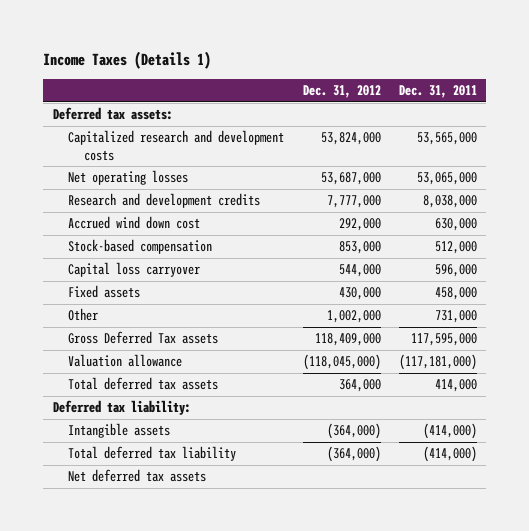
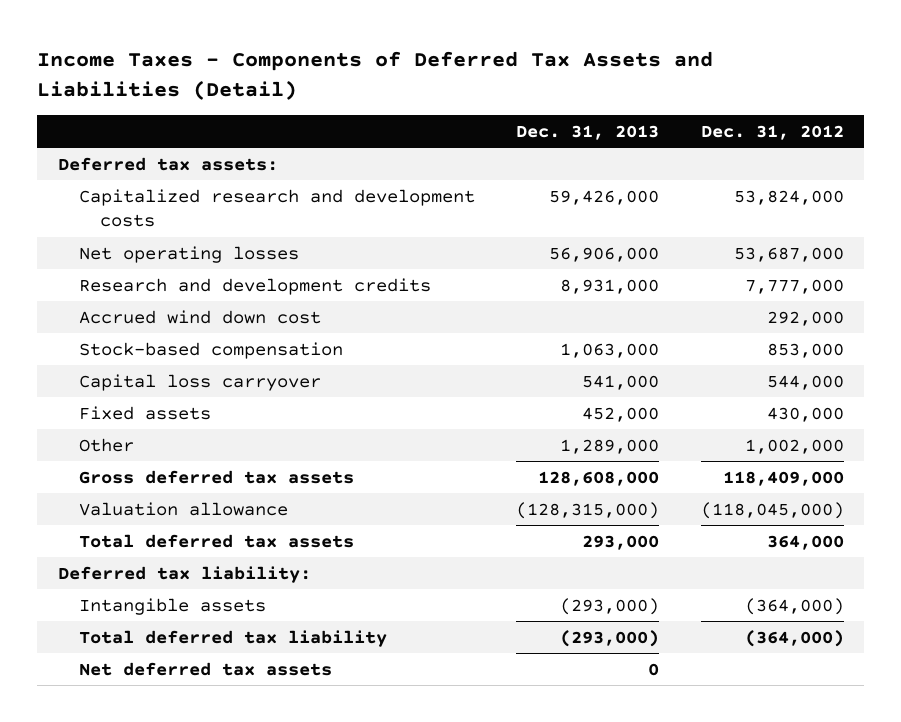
- Income Taxes (Details 1)
+ Income Taxes - Components of Deferred Tax Assets and Liabilities (Detail)
- | Dec. 31, 2012 | Dec. 31, 2011
+ | Dec. 31, 2013 | Dec. 31, 2012
- Gross Deferred Tax assets | 118,409,000 | 117,595,000
+ Gross deferred tax assets | 128,608,000 | 118,409,000

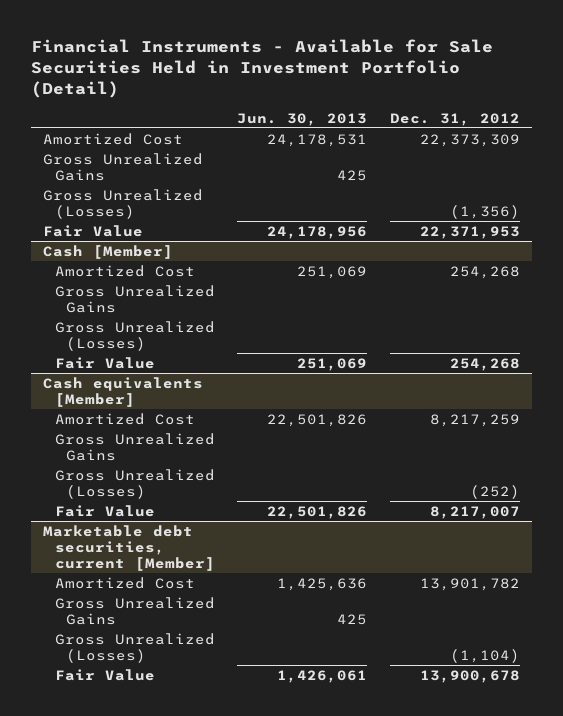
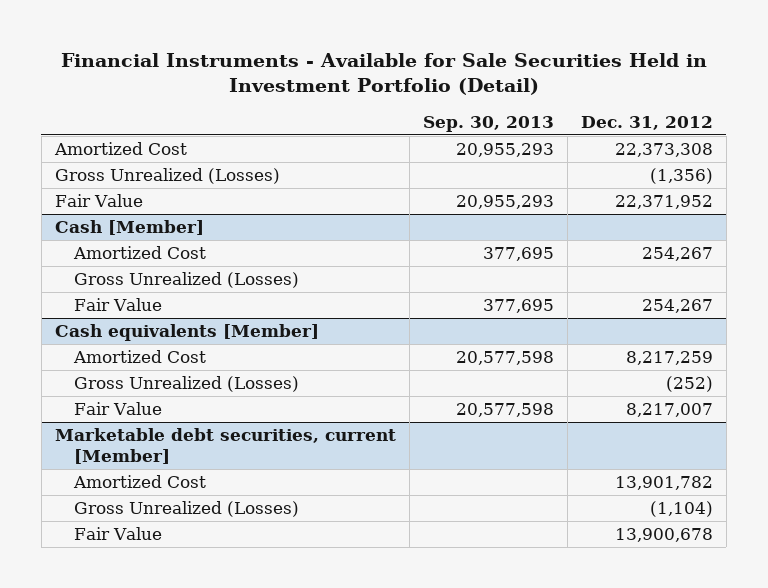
- | Jun. 30, 2013 | Dec. 31, 2012
+ | Sep. 30, 2013 | Dec. 31, 2012
- Amortized Cost | 24,178,531 | 22,373,309
- Gross Unrealized Gains | 425 |
+ Amortized Cost | 20,955,293 | 22,373,308
- Fair Value | 24,178,956 | 22,371,953
+ Fair Value | 20,955,293 | 22,371,952
@ Cash [Member]
- Amortized Cost | 251,069 | 254,268
- Gross Unrealized Gains
+ Amortized Cost | 377,695 | 254,267
- Fair Value | 251,069 | 254,268
+ Fair Value | 377,695 | 254,267
@ Cash equivalents [Member]
- Gross Unrealized Gains
@ Marketable debt securities, current [Member]
- Gross Unrealized Gains | 425 |

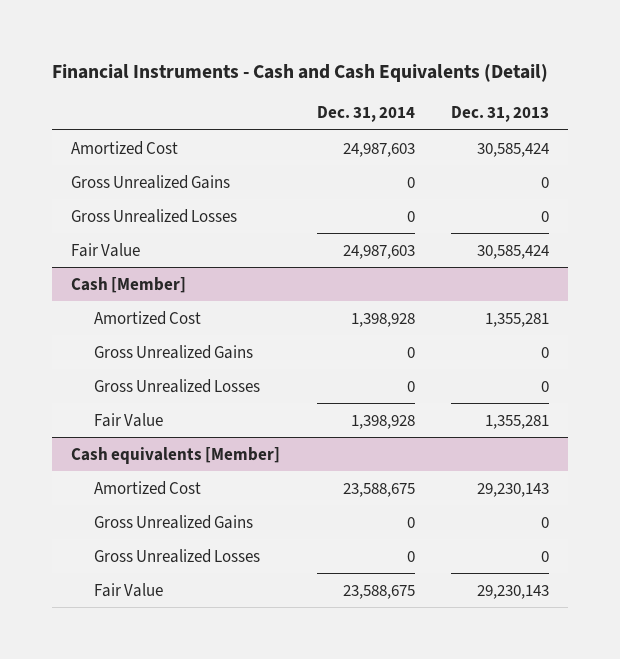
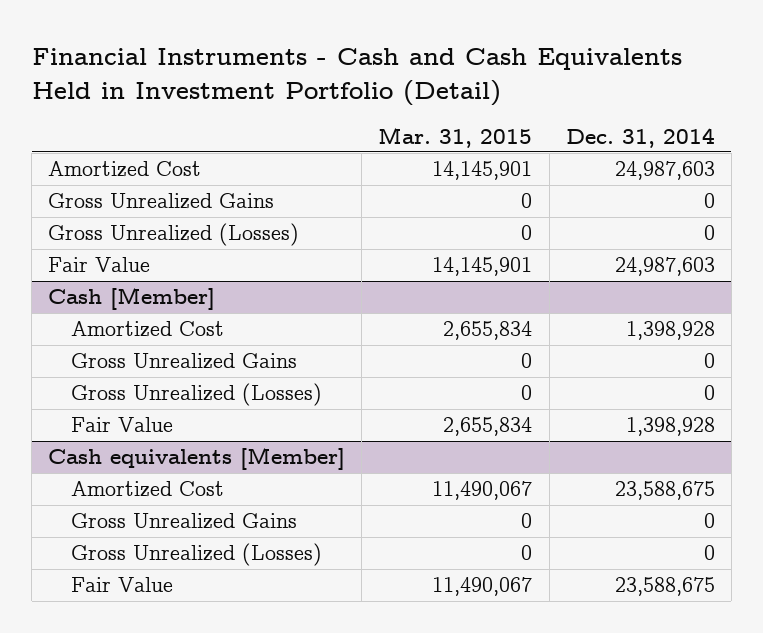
- Financial Instruments - Cash and Cash Equivalents (Detail)
+ Financial Instruments - Cash and Cash Equivalents Held in Investment Portfolio (Detail)
- | Dec. 31, 2014 | Dec. 31, 2013
+ | Mar. 31, 2015 | Dec. 31, 2014
- Gross Unrealized Losses | 0 | 0
+ Gross Unrealized (Losses) | 0 | 0
@ Cash [Member]
- Gross Unrealized Losses | 0 | 0
+ Gross Unrealized (Losses) | 0 | 0
@ Cash equivalents [Member]
- Gross Unrealized Losses | 0 | 0
+ Gross Unrealized (Losses) | 0 | 0

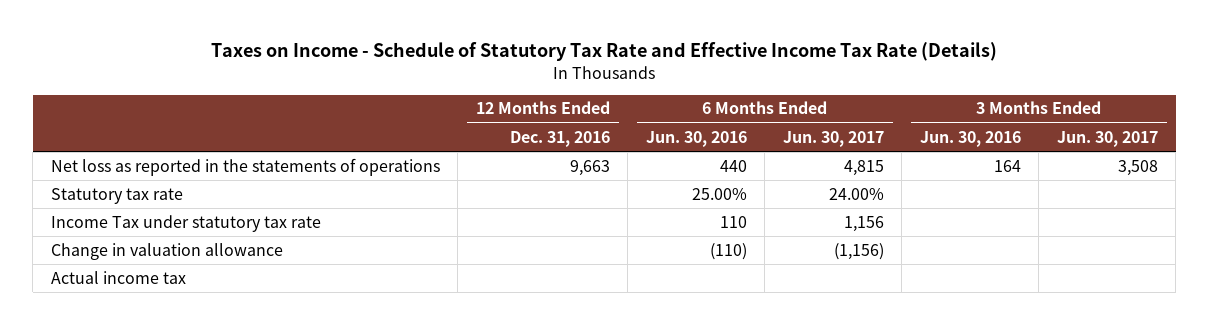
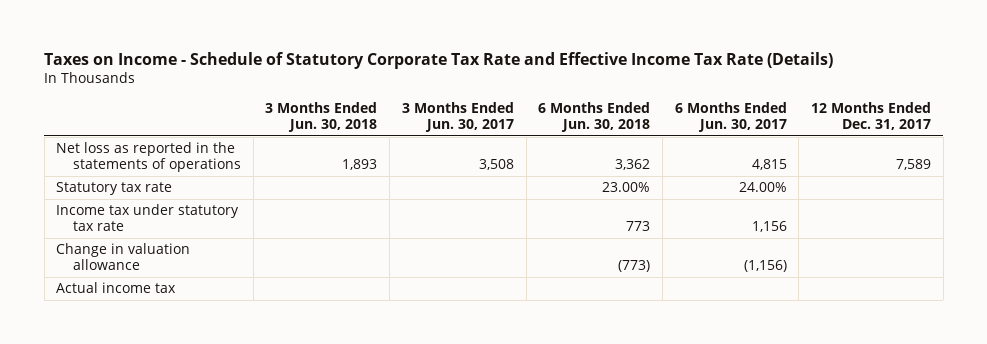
- Taxes on Income - Schedule of Statutory Tax Rate and Effective Income Tax Rate (Details)
+ Taxes on Income - Schedule of Statutory Corporate Tax Rate and Effective Income Tax Rate (Details)
- | 12 Months Ended Dec. 31, 2016 | 6 Months Ended Jun. 30, 2016 | 6 Months Ended Jun. 30, 2017 | 3 Months Ended Jun. 30, 2016 | 3 Months Ended Jun. 30, 2017
+ | 3 Months Ended Jun. 30, 2018 | 3 Months Ended Jun. 30, 2017 | 6 Months Ended Jun. 30, 2018 | 6 Months Ended Jun. 30, 2017 | 12 Months Ended Dec. 31, 2017
- Income Tax under statutory tax rate | | 110 | 1,156 | |
+ Income tax under statutory tax rate | | | 773 | 1,156 |

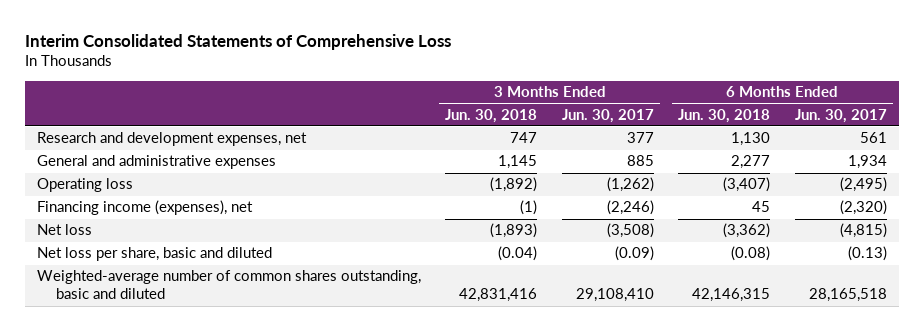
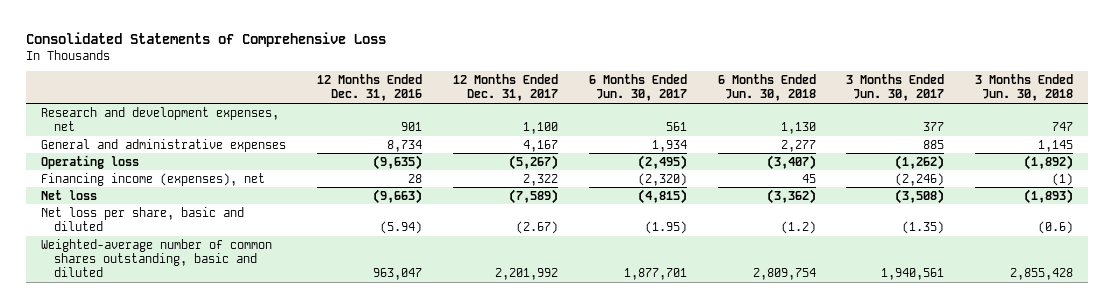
- Interim Consolidated Statements of Comprehensive Loss
+ Consolidated Statements of Comprehensive Loss
- | 3 Months Ended Jun. 30, 2018 | 3 Months Ended Jun. 30, 2017 | 6 Months Ended Jun. 30, 2018 | 6 Months Ended Jun. 30, 2017
+ | 12 Months Ended Dec. 31, 2016 | 12 Months Ended Dec. 31, 2017 | 6 Months Ended Jun. 30, 2017 | 6 Months Ended Jun. 30, 2018 | 3 Months Ended Jun. 30, 2017 | 3 Months Ended Jun. 30, 2018
- Net loss per share, basic and diluted | (0.04) | (0.09) | (0.08) | (0.13)
- Weighted-average number of common shares outstanding, basic and diluted | 42,831,416 | 29,108,410 | 42,146,315 | 28,165,518
+ Net loss per share, basic and diluted | (5.94) | (2.67) | (1.95) | (1.2) | (1.35) | (0.6)
+ Weighted-average number of common shares outstanding, basic and diluted | 963,047 | 2,201,992 | 1,877,701 | 2,809,754 | 1,940,561 | 2,855,428

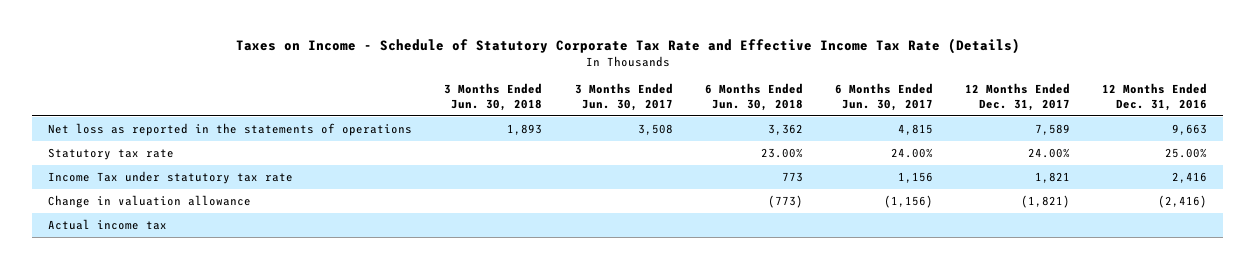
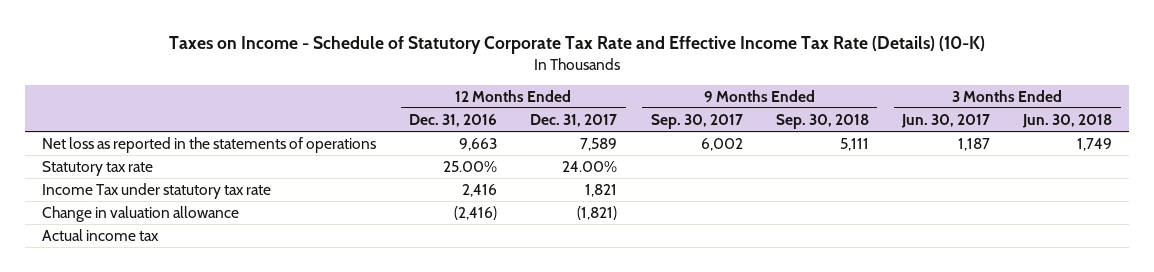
- Taxes on Income - Schedule of Statutory Corporate Tax Rate and Effective Income Tax Rate (Details)
+ Taxes on Income - Schedule of Statutory Corporate Tax Rate and Effective Income Tax Rate (Details) (10-K)
- | 3 Months Ended Jun. 30, 2018 | 3 Months Ended Jun. 30, 2017 | 6 Months Ended Jun. 30, 2018 | 6 Months Ended Jun. 30, 2017 | 12 Months Ended Dec. 31, 2017 | 12 Months Ended Dec. 31, 2016
+ | 12 Months Ended Dec. 31, 2016 | 12 Months Ended Dec. 31, 2017 | 9 Months Ended Sep. 30, 2017 | 9 Months Ended Sep. 30, 2018 | 3 Months Ended Jun. 30, 2017 | 3 Months Ended Jun. 30, 2018
- Net loss as reported in the statements of operations | 1,893 | 3,508 | 3,362 | 4,815 | 7,589 | 9,663
+ Net loss as reported in the statements of operations | 9,663 | 7,589 | 6,002 | 5,111 | 1,187 | 1,749

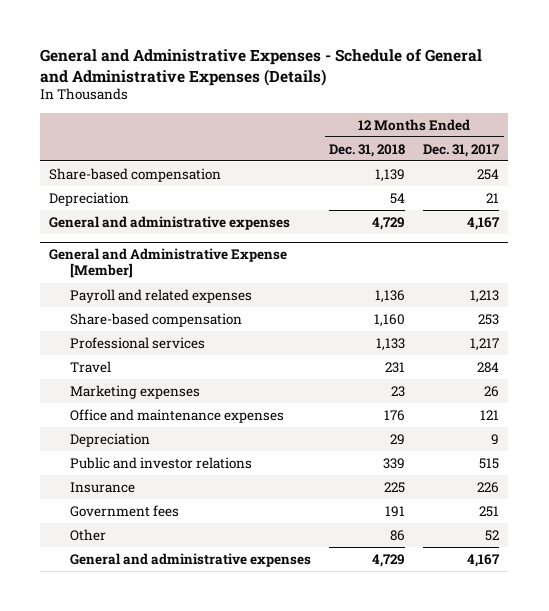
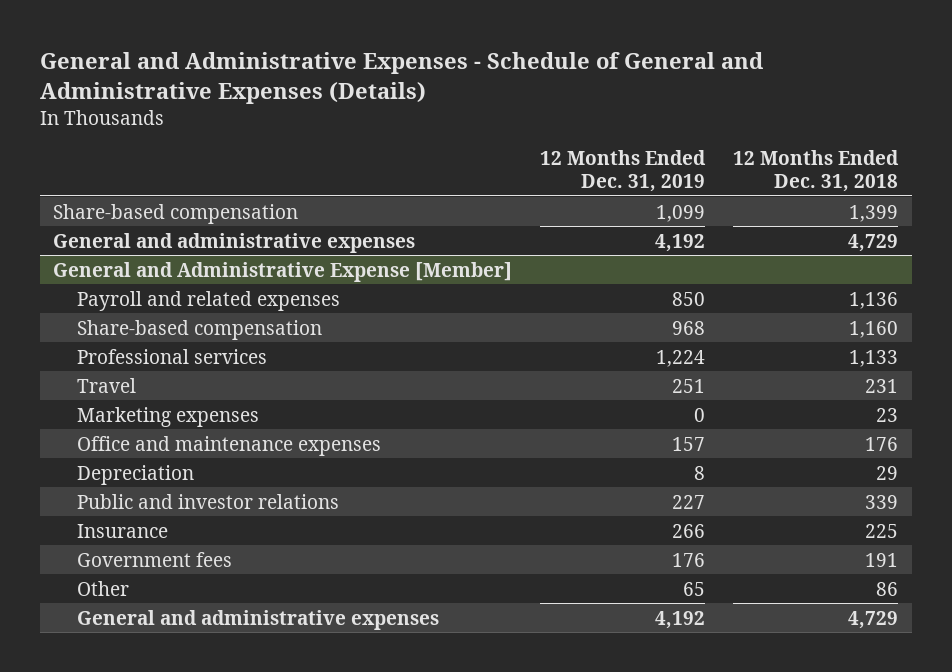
- | 12 Months Ended Dec. 31, 2018 | 12 Months Ended Dec. 31, 2017
+ | 12 Months Ended Dec. 31, 2019 | 12 Months Ended Dec. 31, 2018
- Share-based compensation | 1,139 | 254
- Depreciation | 54 | 21
+ Share-based compensation | 1,099 | 1,399

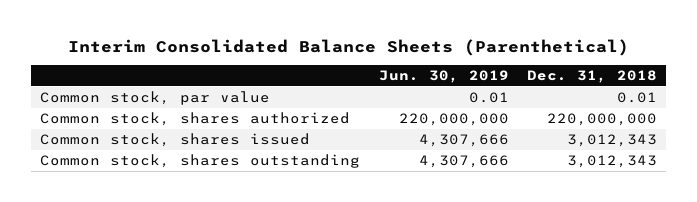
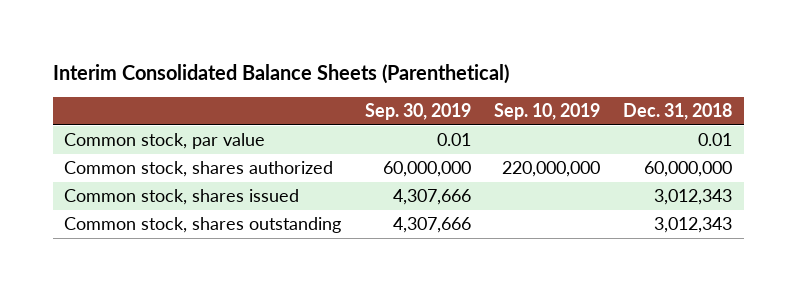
- | Jun. 30, 2019 | Dec. 31, 2018
+ | Sep. 30, 2019 | Sep. 10, 2019 | Dec. 31, 2018
- Common stock, shares authorized | 220,000,000 | 220,000,000
+ Common stock, shares authorized | 60,000,000 | 220,000,000 | 60,000,000

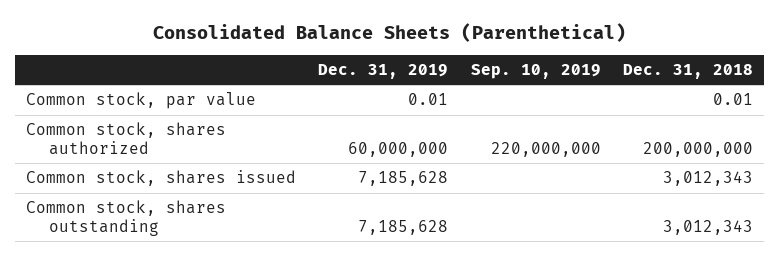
- Interim Consolidated Balance Sheets (Parenthetical)
+ Consolidated Balance Sheets (Parenthetical)
- | Sep. 30, 2019 | Sep. 10, 2019 | Dec. 31, 2018
+ | Dec. 31, 2019 | Sep. 10, 2019 | Dec. 31, 2018
- Common stock, shares authorized | 60,000,000 | 220,000,000 | 60,000,000
+ Common stock, shares authorized | 60,000,000 | 220,000,000 | 200,000,000

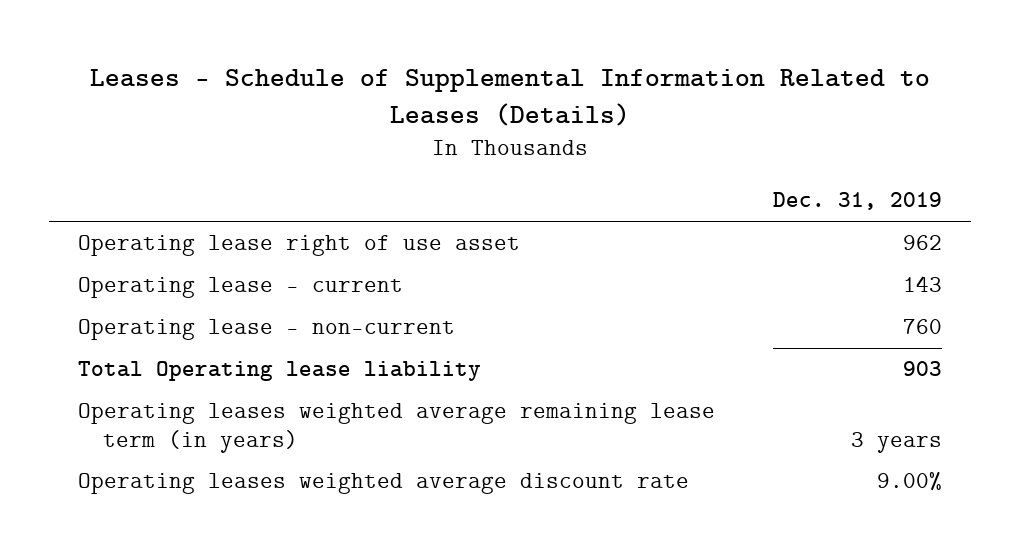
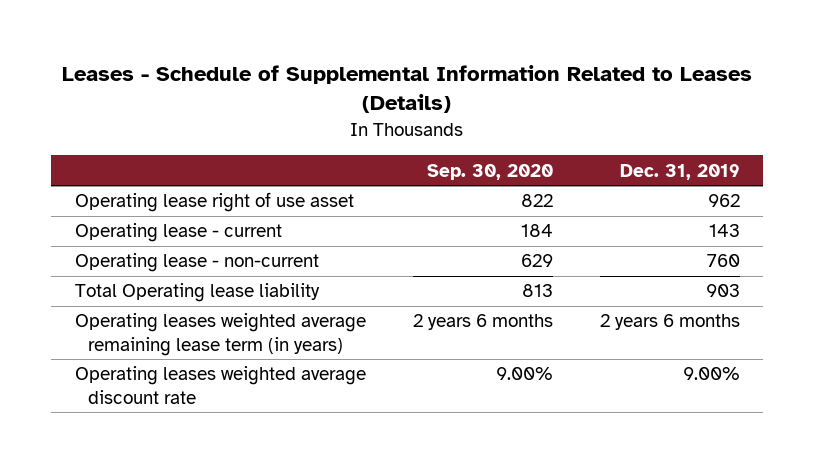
- | Dec. 31, 2019
+ | Sep. 30, 2020 | Dec. 31, 2019
- Operating leases weighted average remaining lease term (in years) | 3 years
+ Operating leases weighted average remaining lease term (in years) | 2 years 6 months | 2 years 6 months

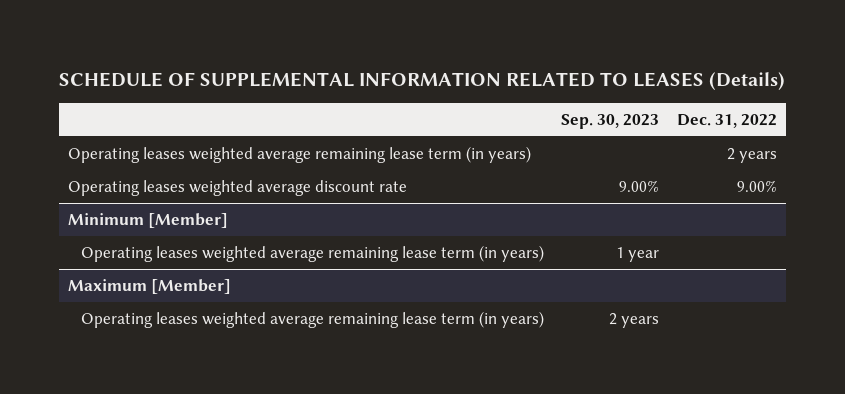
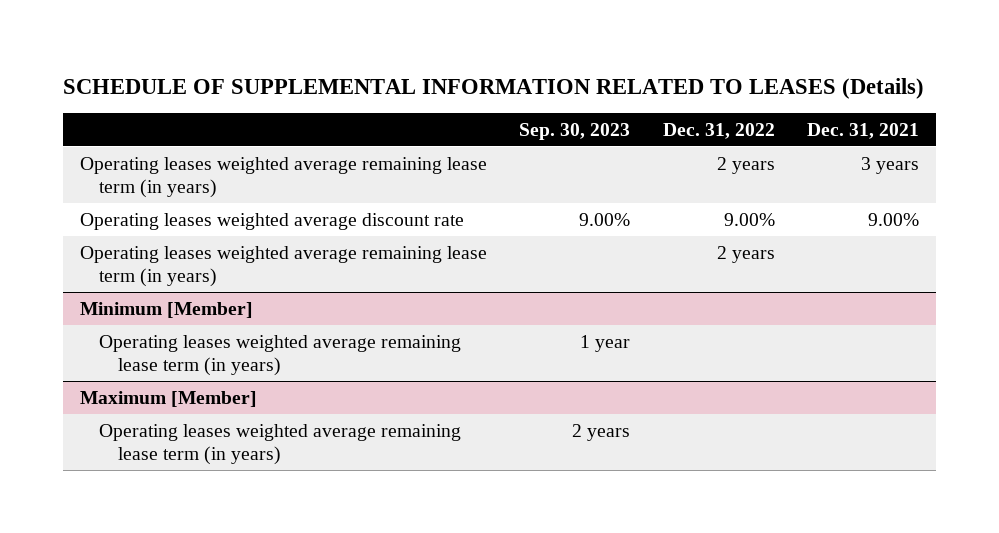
- | Sep. 30, 2023 | Dec. 31, 2022
+ | Sep. 30, 2023 | Dec. 31, 2022 | Dec. 31, 2021
+ Operating leases weighted average remaining lease term (in years) | | 2 years |

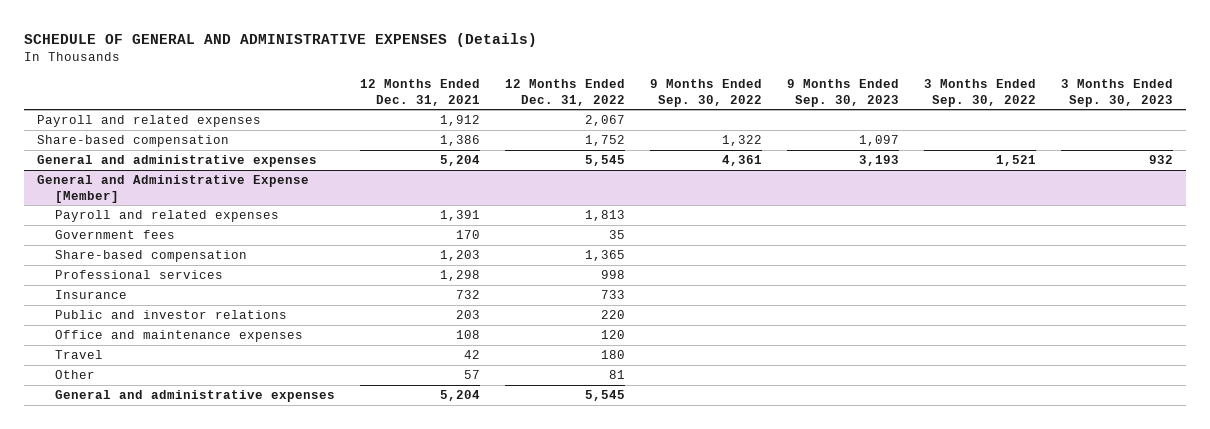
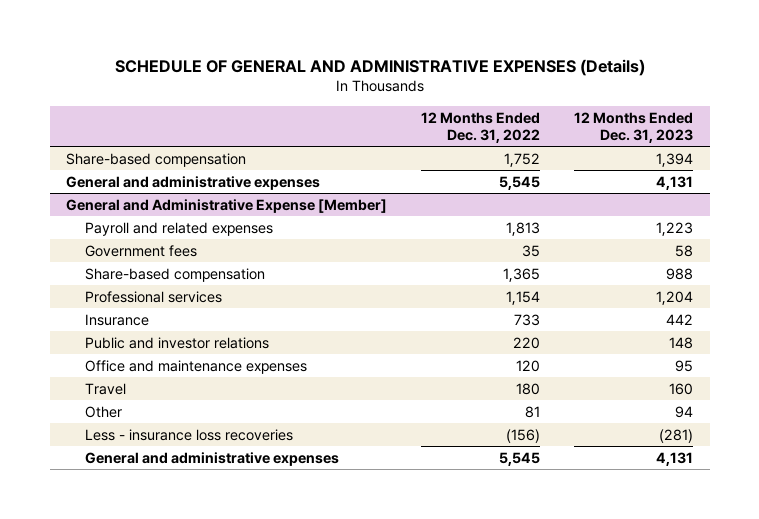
- | 12 Months Ended Dec. 31, 2021 | 12 Months Ended Dec. 31, 2022 | 9 Months Ended Sep. 30, 2022 | 9 Months Ended Sep. 30, 2023 | 3 Months Ended Sep. 30, 2022 | 3 Months Ended Sep. 30, 2023
+ | 12 Months Ended Dec. 31, 2022 | 12 Months Ended Dec. 31, 2023
- Payroll and related expenses | 1,912 | 2,067 | | | |
@ General and Administrative Expense [Member]
- Professional services | 1,298 | 998 | | | |
+ Professional services | 1,154 | 1,204
+ Less - insurance loss recoveries | (156) | (281)

